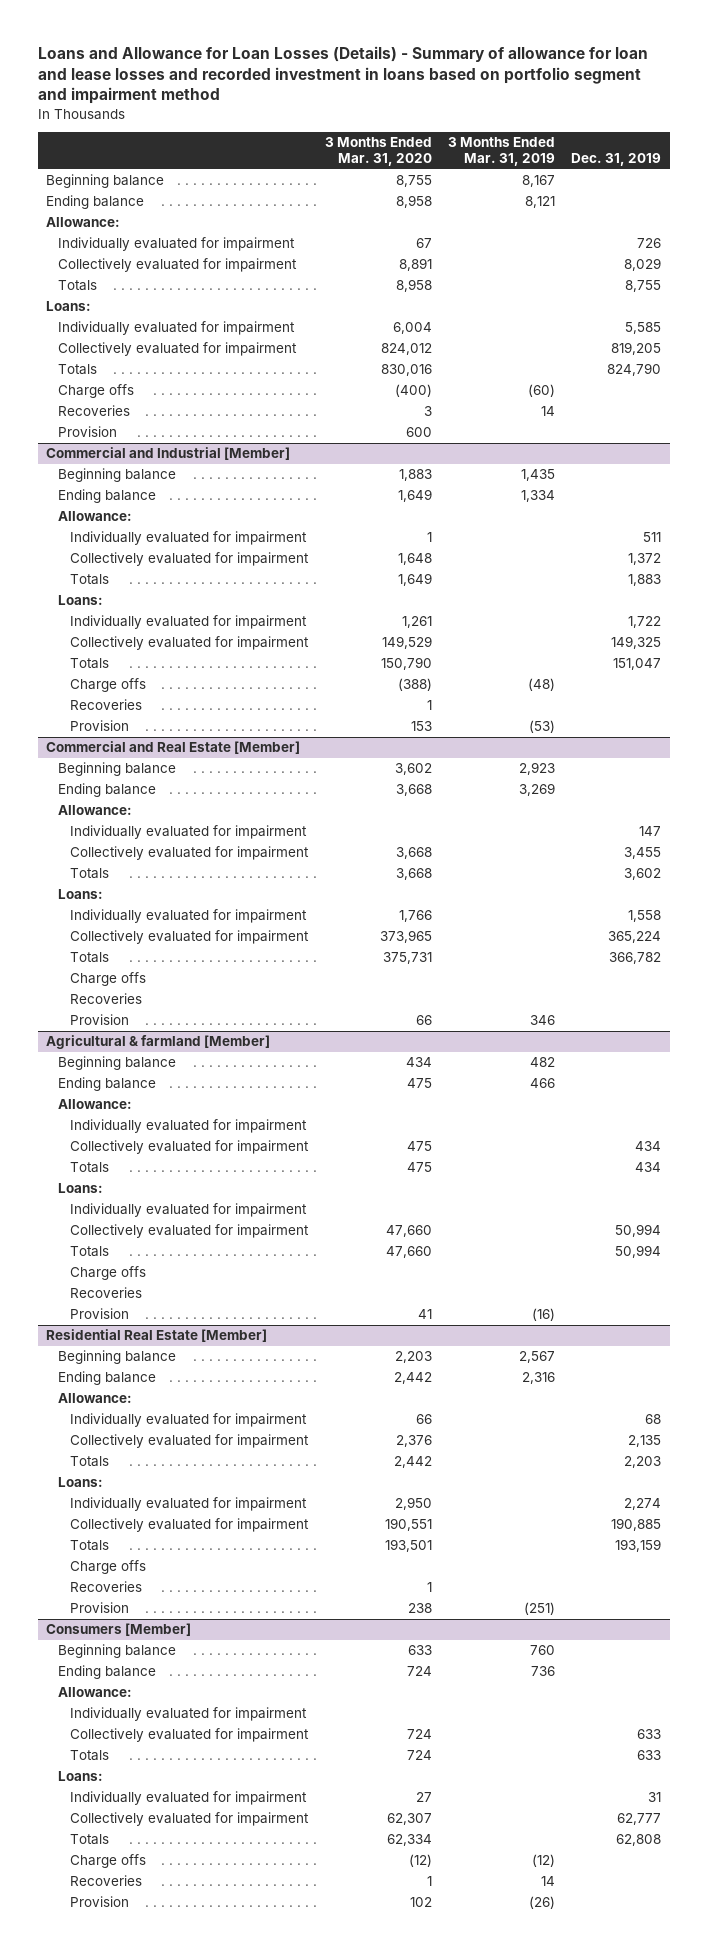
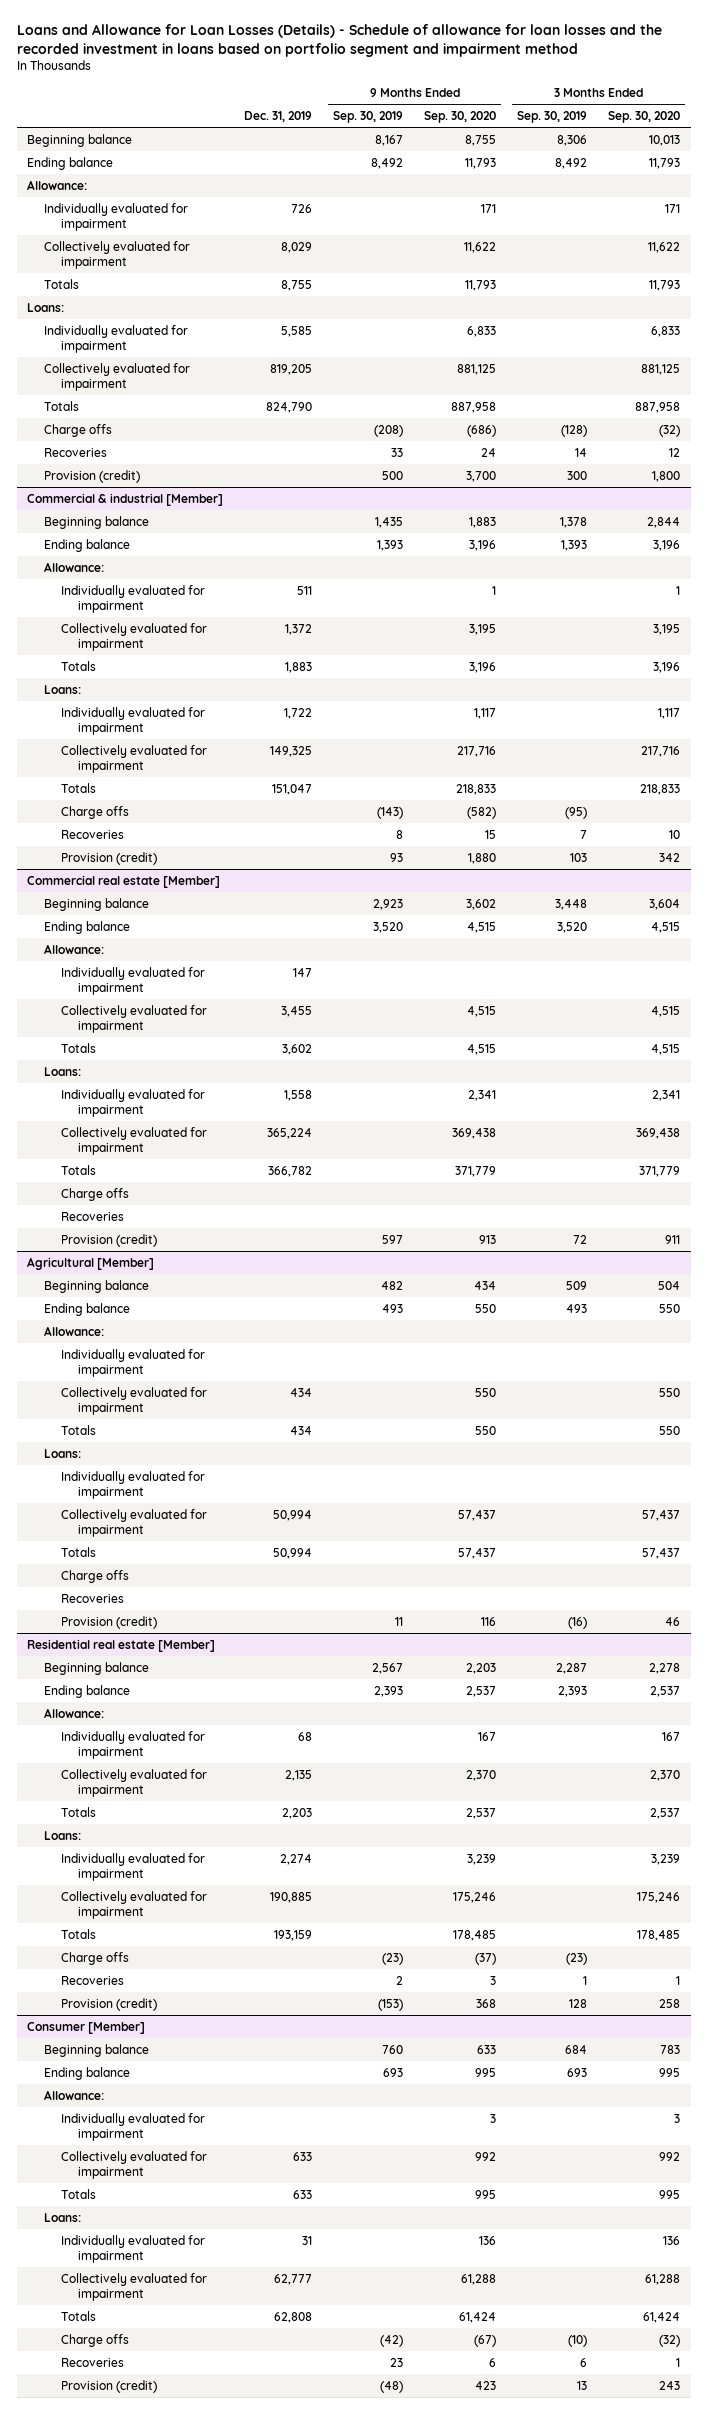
- Loans and Allowance for Loan Losses (Details) - Summary of allowance for loan and lease losses and recorded investment in loans based on portfolio segment and impairment method
+ Loans and Allowance for Loan Losses (Details) - Schedule of allowance for loan losses and the recorded investment in loans based on portfolio segment and impairment method
- | 3 Months Ended Mar. 31, 2020 | 3 Months Ended Mar. 31, 2019 | Dec. 31, 2019
+ | Dec. 31, 2019 | 9 Months Ended Sep. 30, 2019 | 9 Months Ended Sep. 30, 2020 | 3 Months Ended Sep. 30, 2019 | 3 Months Ended Sep. 30, 2020
- Provision | 600 | |
- Commercial and Industrial [Member]
+ Provision (credit) | | 500 | 3,700 | 300 | 1,800
+ Commercial & industrial [Member]
- Provision | 153 | (53) |
- Commercial and Real Estate [Member]
+ Provision (credit) | | 93 | 1,880 | 103 | 342
+ Commercial real estate [Member]
- Provision | 66 | 346 |
- Agricultural & farmland [Member]
+ Provision (credit) | | 597 | 913 | 72 | 911
+ Agricultural [Member]
- Provision | 41 | (16) |
- Residential Real Estate [Member]
+ Provision (credit) | | 11 | 116 | (16) | 46
+ Residential real estate [Member]
- Provision | 238 | (251) |
- Consumers [Member]
+ Provision (credit) | | (153) | 368 | 128 | 258
+ Consumer [Member]
- Provision | 102 | (26) |
+ Provision (credit) | | (48) | 423 | 13 | 243

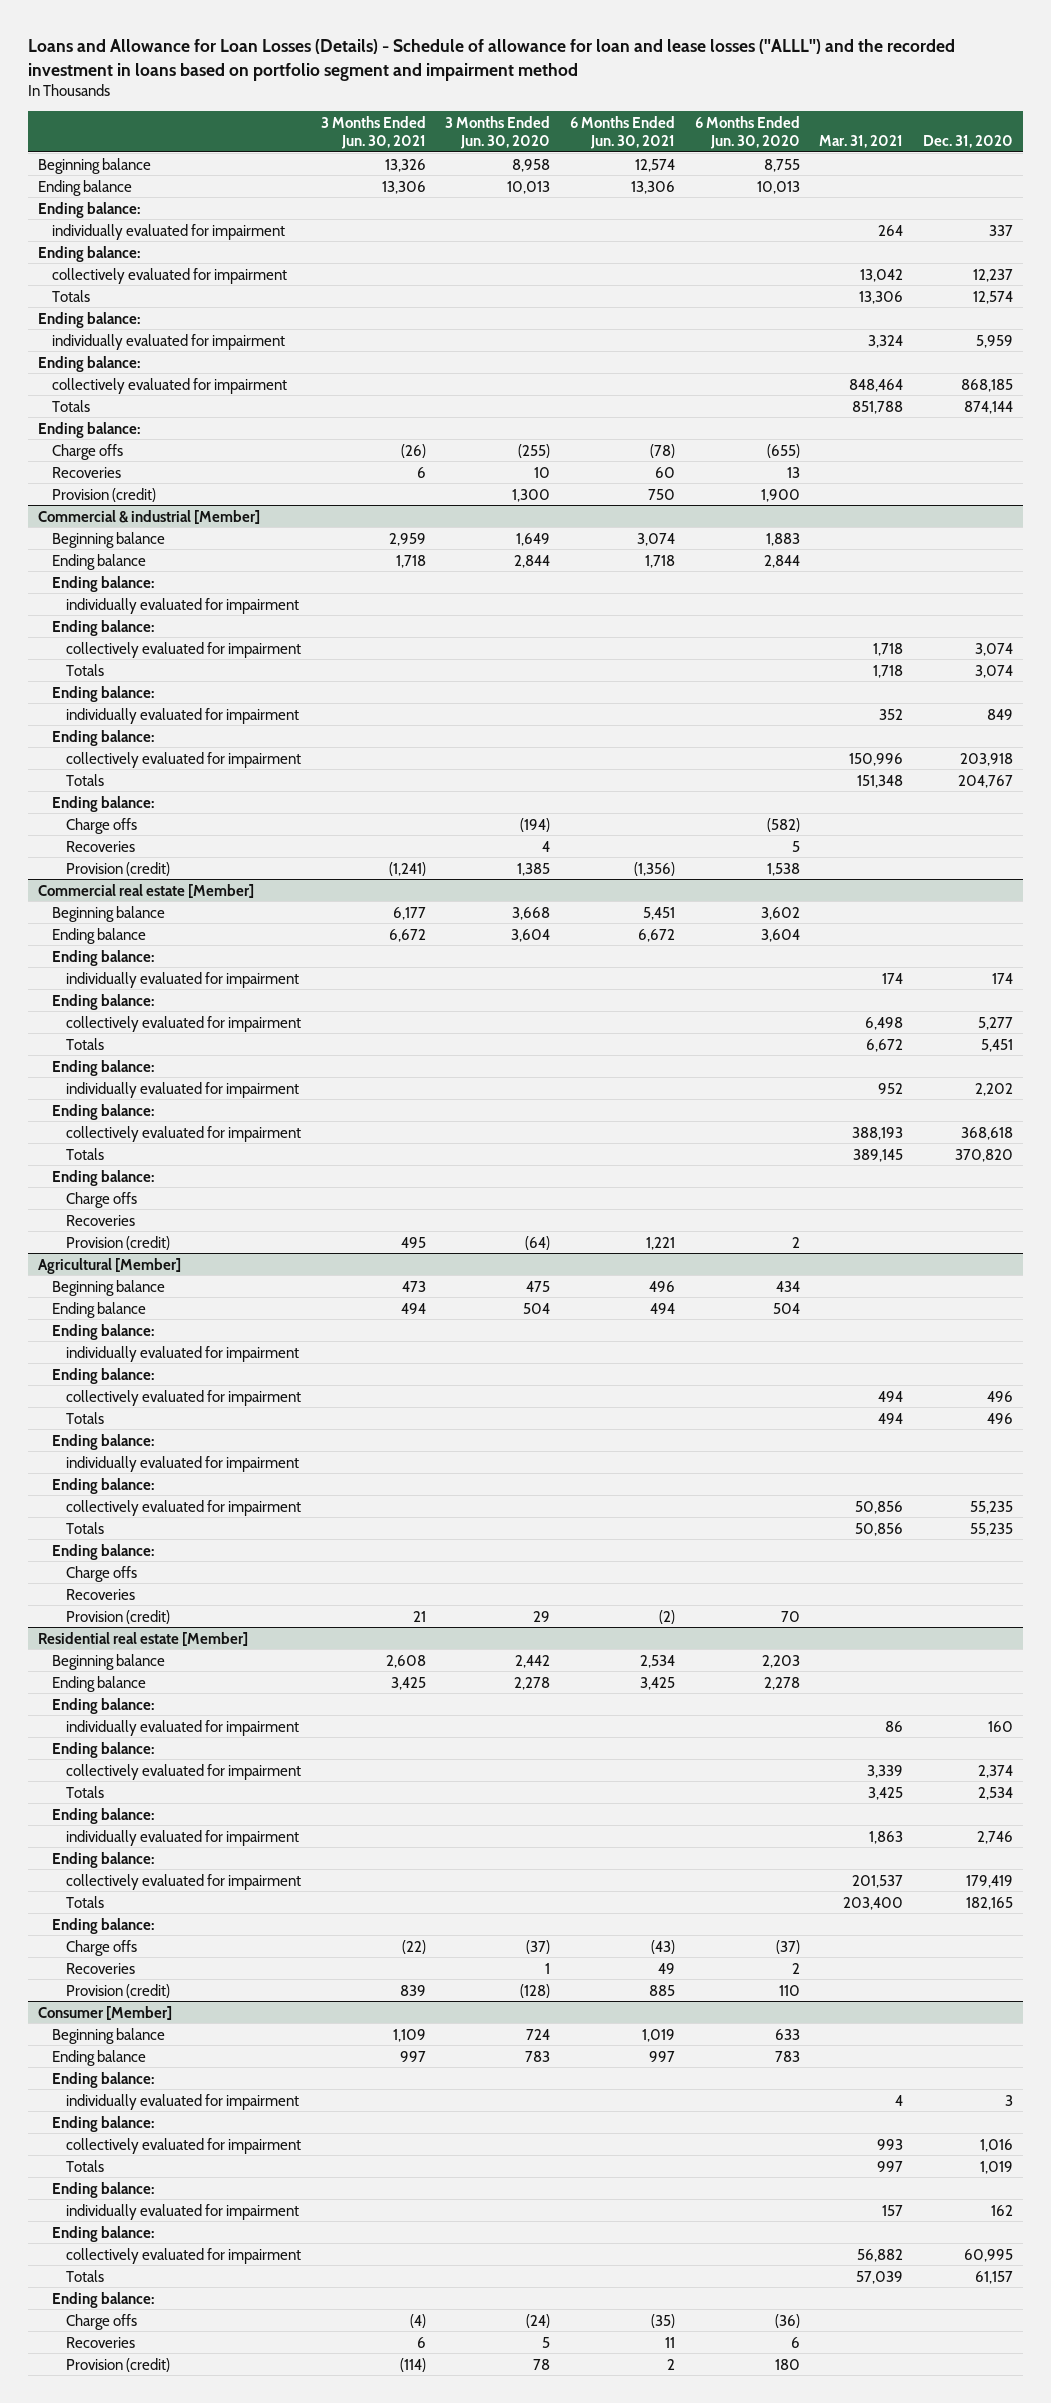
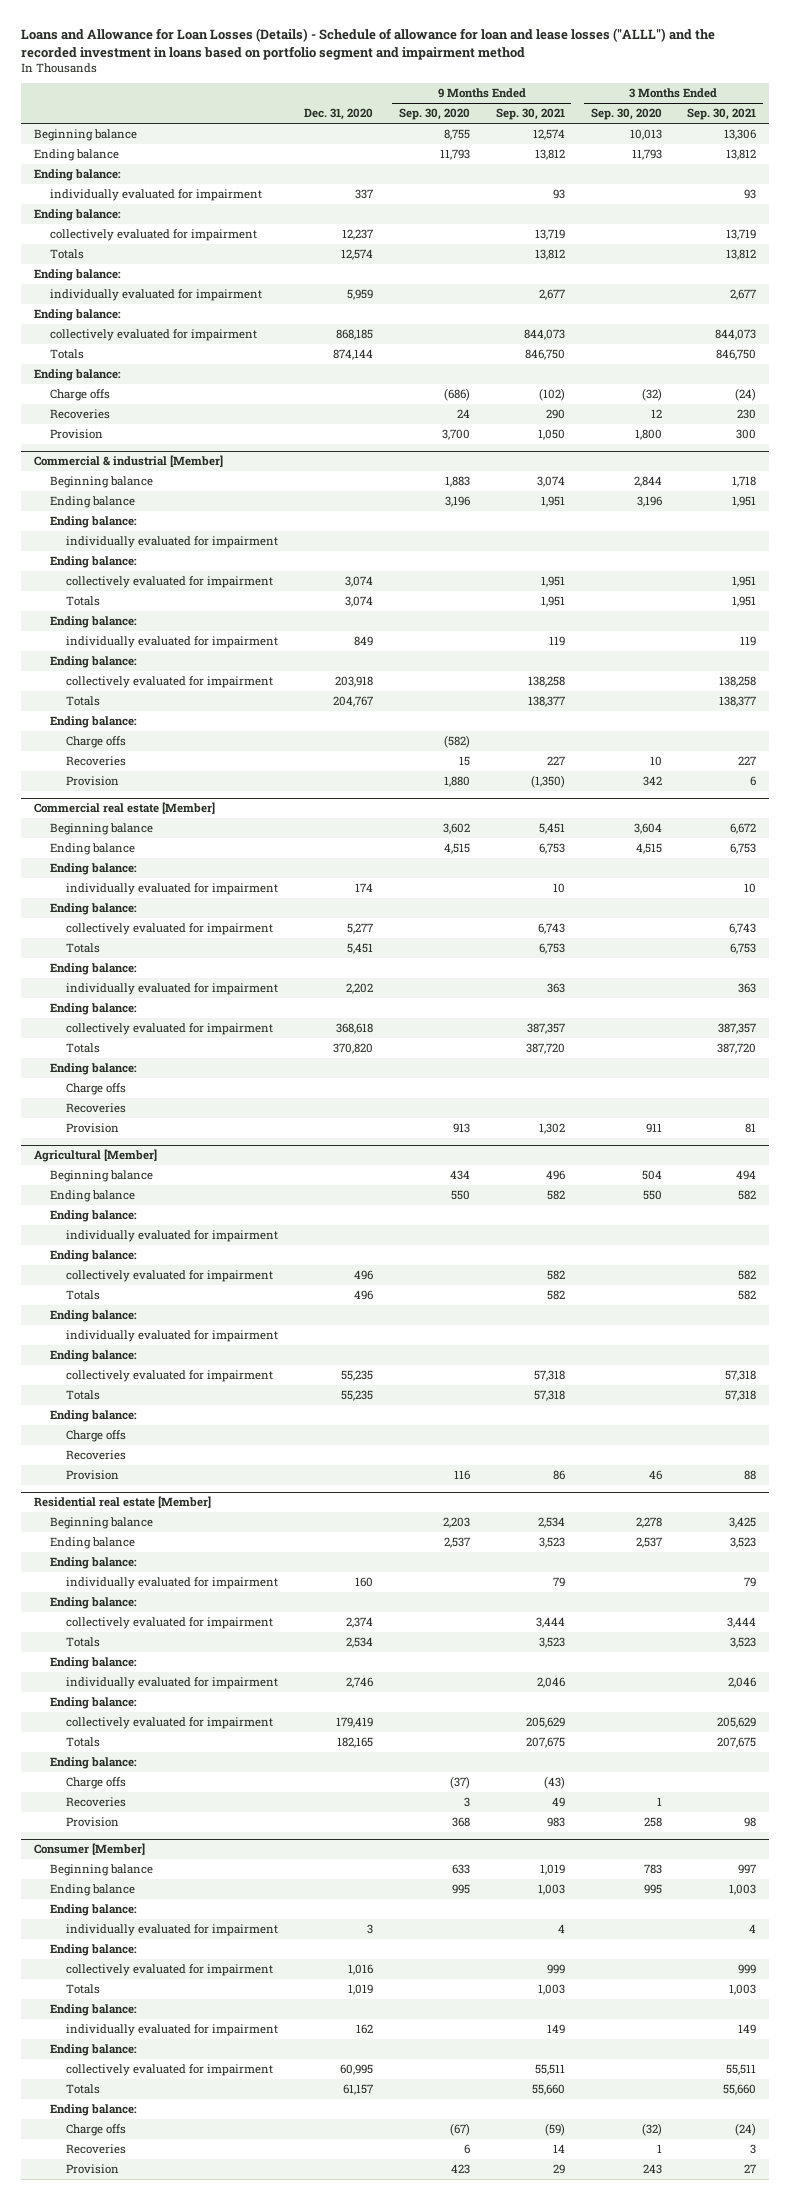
- | 3 Months Ended Jun. 30, 2021 | 3 Months Ended Jun. 30, 2020 | 6 Months Ended Jun. 30, 2021 | 6 Months Ended Jun. 30, 2020 | Mar. 31, 2021 | Dec. 31, 2020
+ | Dec. 31, 2020 | 9 Months Ended Sep. 30, 2020 | 9 Months Ended Sep. 30, 2021 | 3 Months Ended Sep. 30, 2020 | 3 Months Ended Sep. 30, 2021
- Provision (credit) | | 1,300 | 750 | 1,900 | |
+ Provision | | 3,700 | 1,050 | 1,800 | 300
@ Commercial & industrial [Member]
- Provision (credit) | (1,241) | 1,385 | (1,356) | 1,538 | |
+ Provision | | 1,880 | (1,350) | 342 | 6
@ Commercial real estate [Member]
- Provision (credit) | 495 | (64) | 1,221 | 2 | |
+ Provision | | 913 | 1,302 | 911 | 81
@ Agricultural [Member]
- Provision (credit) | 21 | 29 | (2) | 70 | |
+ Provision | | 116 | 86 | 46 | 88
@ Residential real estate [Member]
- Provision (credit) | 839 | (128) | 885 | 110 | |
+ Provision | | 368 | 983 | 258 | 98
@ Consumer [Member]
- Provision (credit) | (114) | 78 | 2 | 180 | |
+ Provision | | 423 | 29 | 243 | 27

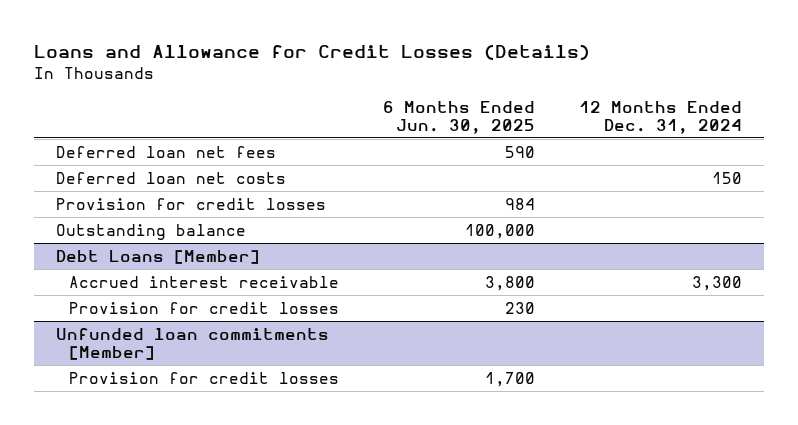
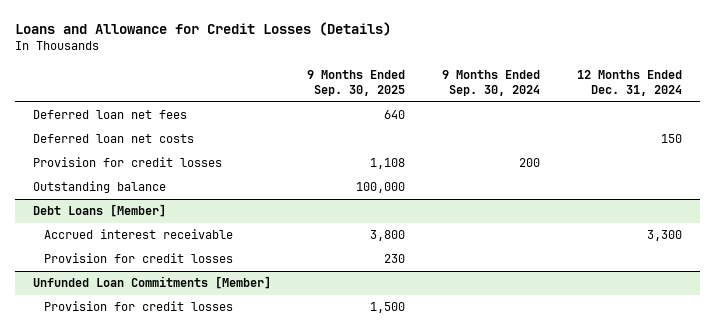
- | 6 Months Ended Jun. 30, 2025 | 12 Months Ended Dec. 31, 2024
+ | 9 Months Ended Sep. 30, 2025 | 9 Months Ended Sep. 30, 2024 | 12 Months Ended Dec. 31, 2024
- Unfunded loan commitments [Member]
+ Unfunded Loan Commitments [Member]

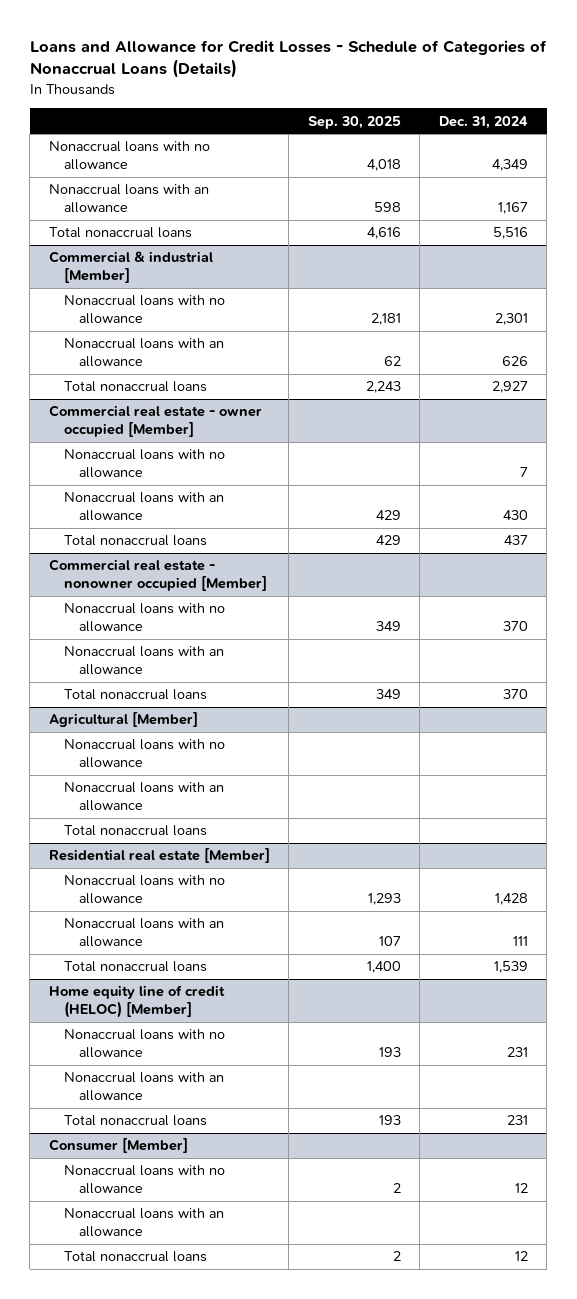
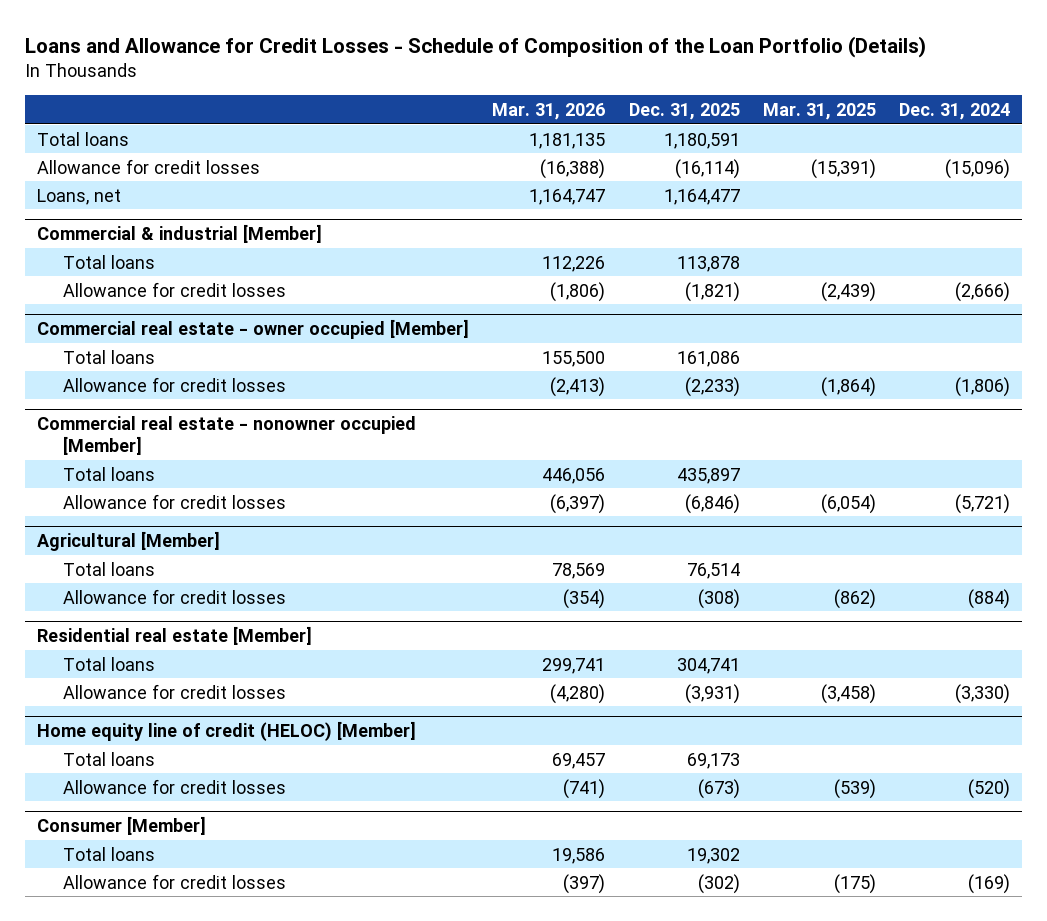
- Loans and Allowance for Credit Losses - Schedule of Categories of Nonaccrual Loans (Details)
+ Loans and Allowance for Credit Losses - Schedule of Composition of the Loan Portfolio (Details)
- | Sep. 30, 2025 | Dec. 31, 2024
+ | Mar. 31, 2026 | Dec. 31, 2025 | Mar. 31, 2025 | Dec. 31, 2024
- Nonaccrual loans with no allowance | 4,018 | 4,349
- Nonaccrual loans with an allowance | 598 | 1,167
- Total nonaccrual loans | 4,616 | 5,516
+ Total loans | 1,181,135 | 1,180,591 | |
+ Allowance for credit losses | (16,388) | (16,114) | (15,391) | (15,096)
+ Loans, net | 1,164,747 | 1,164,477 | |
@ Commercial & industrial [Member]
- Nonaccrual loans with no allowance | 2,181 | 2,301
- Nonaccrual loans with an allowance | 62 | 626
- Total nonaccrual loans | 2,243 | 2,927
+ Total loans | 112,226 | 113,878 | |
+ Allowance for credit losses | (1,806) | (1,821) | (2,439) | (2,666)
@ Commercial real estate - owner occupied [Member]
- Nonaccrual loans with no allowance | | 7
- Nonaccrual loans with an allowance | 429 | 430
- Total nonaccrual loans | 429 | 437
+ Total loans | 155,500 | 161,086 | |
+ Allowance for credit losses | (2,413) | (2,233) | (1,864) | (1,806)
@ Commercial real estate - nonowner occupied [Member]
- Nonaccrual loans with no allowance | 349 | 370
- Nonaccrual loans with an allowance
- Total nonaccrual loans | 349 | 370
+ Total loans | 446,056 | 435,897 | |
+ Allowance for credit losses | (6,397) | (6,846) | (6,054) | (5,721)
@ Agricultural [Member]
- Nonaccrual loans with no allowance
- Nonaccrual loans with an allowance
- Total nonaccrual loans
+ Total loans | 78,569 | 76,514 | |
+ Allowance for credit losses | (354) | (308) | (862) | (884)
@ Residential real estate [Member]
- Nonaccrual loans with no allowance | 1,293 | 1,428
- Nonaccrual loans with an allowance | 107 | 111
- Total nonaccrual loans | 1,400 | 1,539
+ Total loans | 299,741 | 304,741 | |
+ Allowance for credit losses | (4,280) | (3,931) | (3,458) | (3,330)
@ Home equity line of credit (HELOC) [Member]
- Nonaccrual loans with no allowance | 193 | 231
- Nonaccrual loans with an allowance
- Total nonaccrual loans | 193 | 231
+ Total loans | 69,457 | 69,173 | |
+ Allowance for credit losses | (741) | (673) | (539) | (520)
@ Consumer [Member]
- Nonaccrual loans with no allowance | 2 | 12
- Nonaccrual loans with an allowance
- Total nonaccrual loans | 2 | 12
+ Total loans | 19,586 | 19,302 | |
+ Allowance for credit losses | (397) | (302) | (175) | (169)

